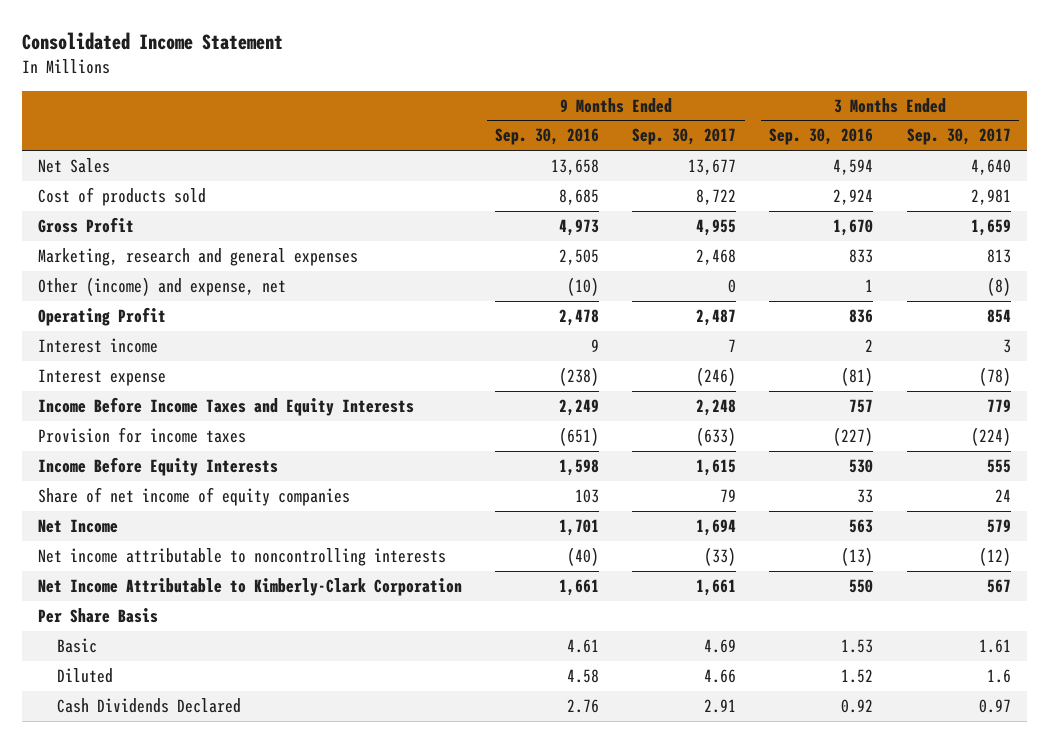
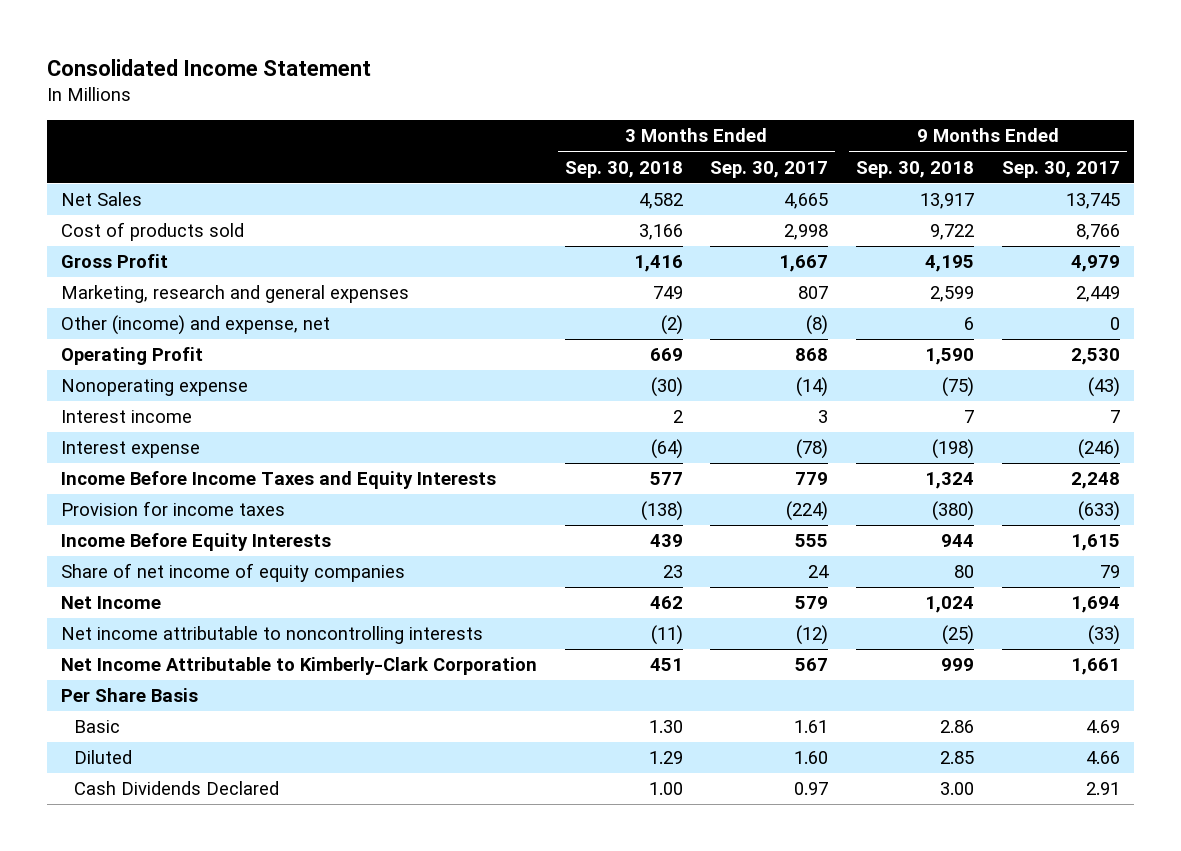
- | 9 Months Ended Sep. 30, 2016 | 9 Months Ended Sep. 30, 2017 | 3 Months Ended Sep. 30, 2016 | 3 Months Ended Sep. 30, 2017
+ | 3 Months Ended Sep. 30, 2018 | 3 Months Ended Sep. 30, 2017 | 9 Months Ended Sep. 30, 2018 | 9 Months Ended Sep. 30, 2017
- Net Sales | 13,658 | 13,677 | 4,594 | 4,640
- Cost of products sold | 8,685 | 8,722 | 2,924 | 2,981
- Gross Profit | 4,973 | 4,955 | 1,670 | 1,659
- Marketing, research and general expenses | 2,505 | 2,468 | 833 | 813
+ Net Sales | 4,582 | 4,665 | 13,917 | 13,745
+ Cost of products sold | 3,166 | 2,998 | 9,722 | 8,766
+ Gross Profit | 1,416 | 1,667 | 4,195 | 4,979
+ Marketing, research and general expenses | 749 | 807 | 2,599 | 2,449
- Operating Profit | 2,478 | 2,487 | 836 | 854
+ Operating Profit | 669 | 868 | 1,590 | 2,530
+ Nonoperating expense | (30) | (14) | (75) | (43)
- Diluted | 4.58 | 4.66 | 1.52 | 1.6
+ Diluted | 1.29 | 1.60 | 2.85 | 4.66

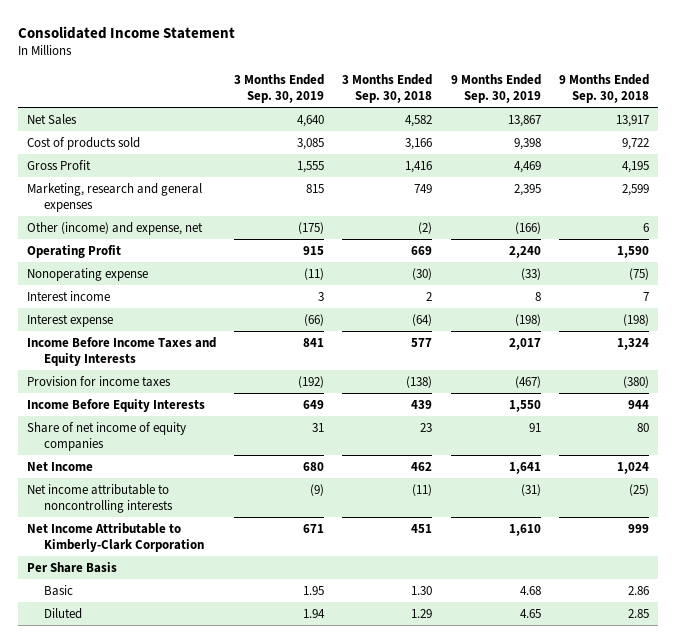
- | 3 Months Ended Sep. 30, 2018 | 3 Months Ended Sep. 30, 2017 | 9 Months Ended Sep. 30, 2018 | 9 Months Ended Sep. 30, 2017
+ | 3 Months Ended Sep. 30, 2019 | 3 Months Ended Sep. 30, 2018 | 9 Months Ended Sep. 30, 2019 | 9 Months Ended Sep. 30, 2018
- Cash Dividends Declared | 1.00 | 0.97 | 3.00 | 2.91

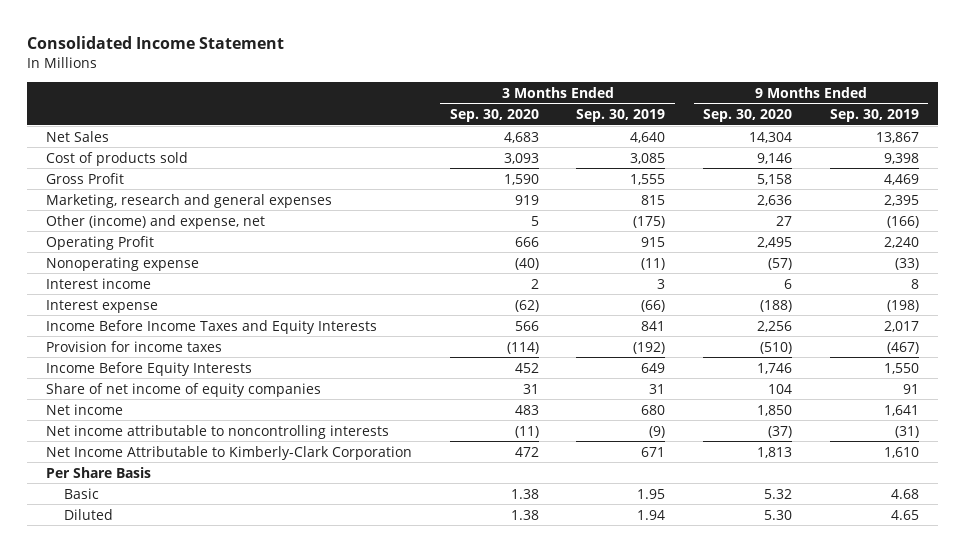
- | 3 Months Ended Sep. 30, 2019 | 3 Months Ended Sep. 30, 2018 | 9 Months Ended Sep. 30, 2019 | 9 Months Ended Sep. 30, 2018
+ | 3 Months Ended Sep. 30, 2020 | 3 Months Ended Sep. 30, 2019 | 9 Months Ended Sep. 30, 2020 | 9 Months Ended Sep. 30, 2019
- Net Income | 680 | 462 | 1,641 | 1,024
+ Net income | 483 | 680 | 1,850 | 1,641

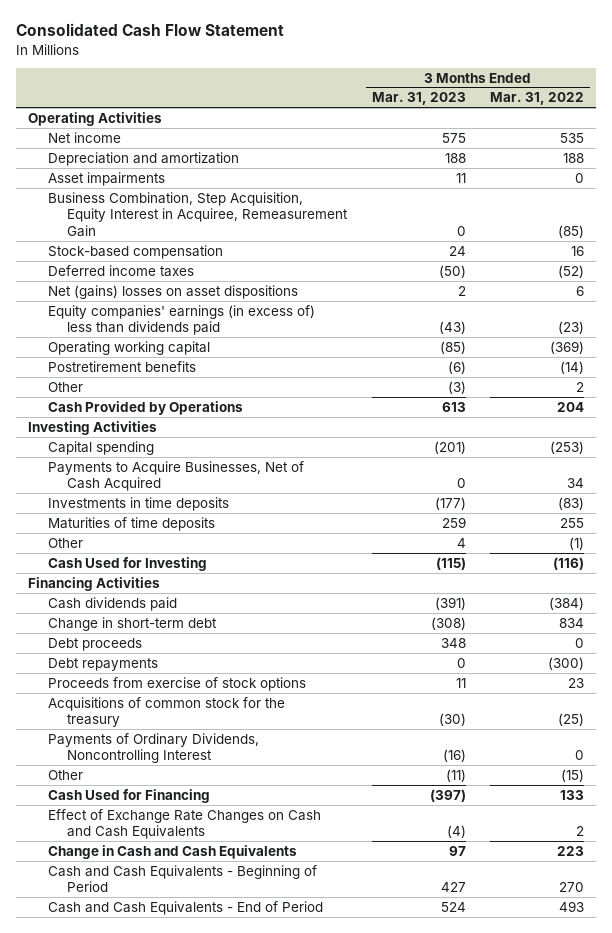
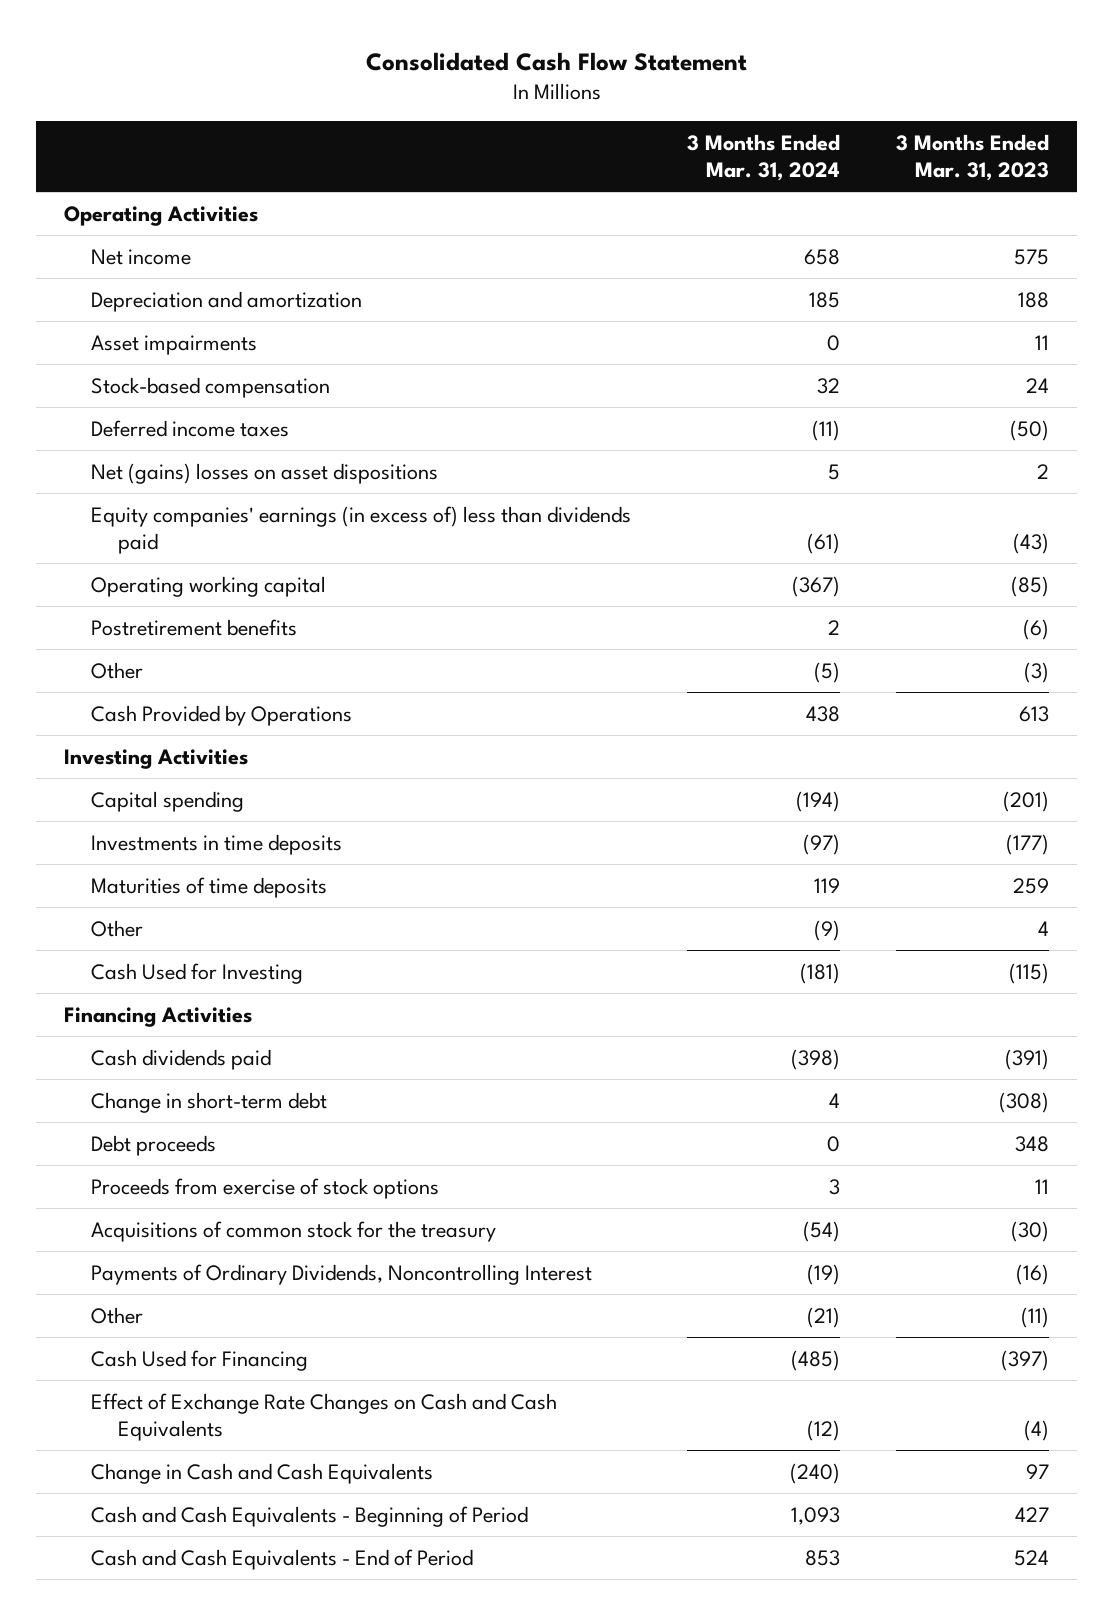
- | 3 Months Ended Mar. 31, 2023 | 3 Months Ended Mar. 31, 2022
+ | 3 Months Ended Mar. 31, 2024 | 3 Months Ended Mar. 31, 2023
- Business Combination, Step Acquisition, Equity Interest in Acquiree, Remeasurement Gain | 0 | (85)
- Payments to Acquire Businesses, Net of Cash Acquired | 0 | 34
- Debt repayments | 0 | (300)

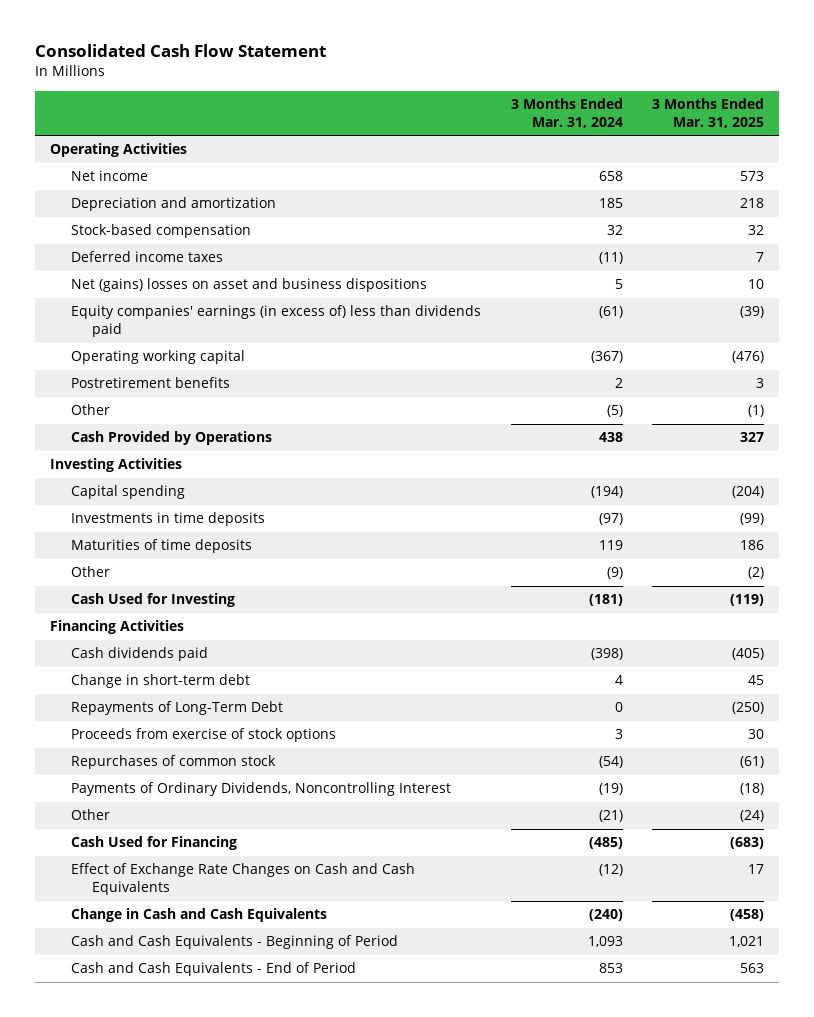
- | 3 Months Ended Mar. 31, 2024 | 3 Months Ended Mar. 31, 2023
+ | 3 Months Ended Mar. 31, 2024 | 3 Months Ended Mar. 31, 2025
- Asset impairments | 0 | 11
- Net (gains) losses on asset dispositions | 5 | 2
+ Net (gains) losses on asset and business dispositions | 5 | 10
- Debt proceeds | 0 | 348
+ Repayments of Long-Term Debt | 0 | (250)
- Acquisitions of common stock for the treasury | (54) | (30)
+ Repurchases of common stock | (54) | (61)

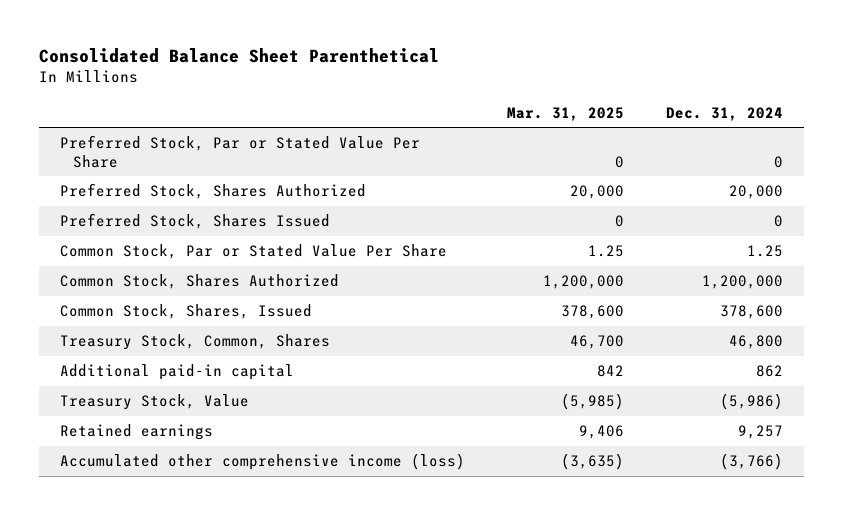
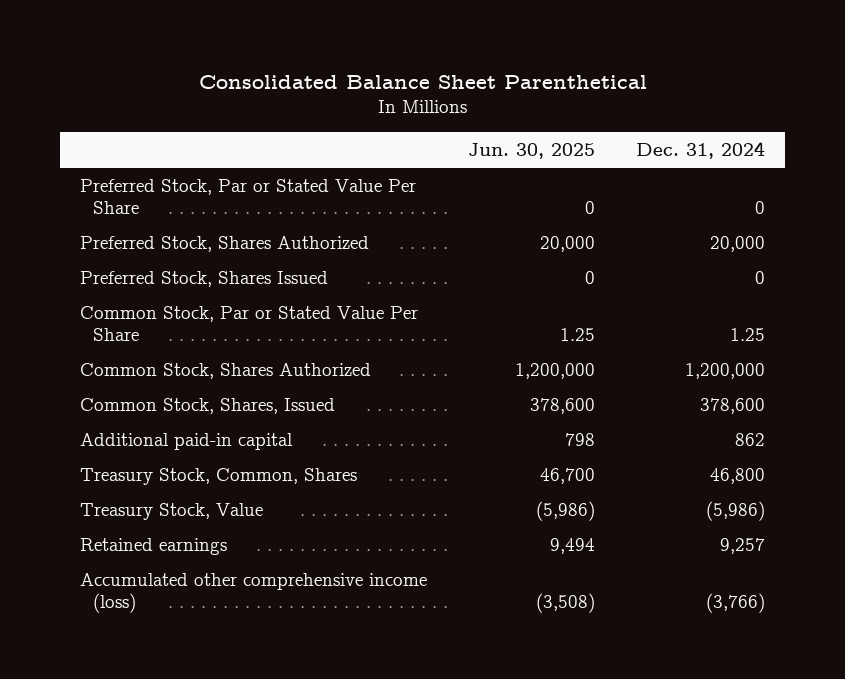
- | Mar. 31, 2025 | Dec. 31, 2024
+ | Jun. 30, 2025 | Dec. 31, 2024
moved down: Treasury Stock, Common, Shares | 46,700 | 46,800

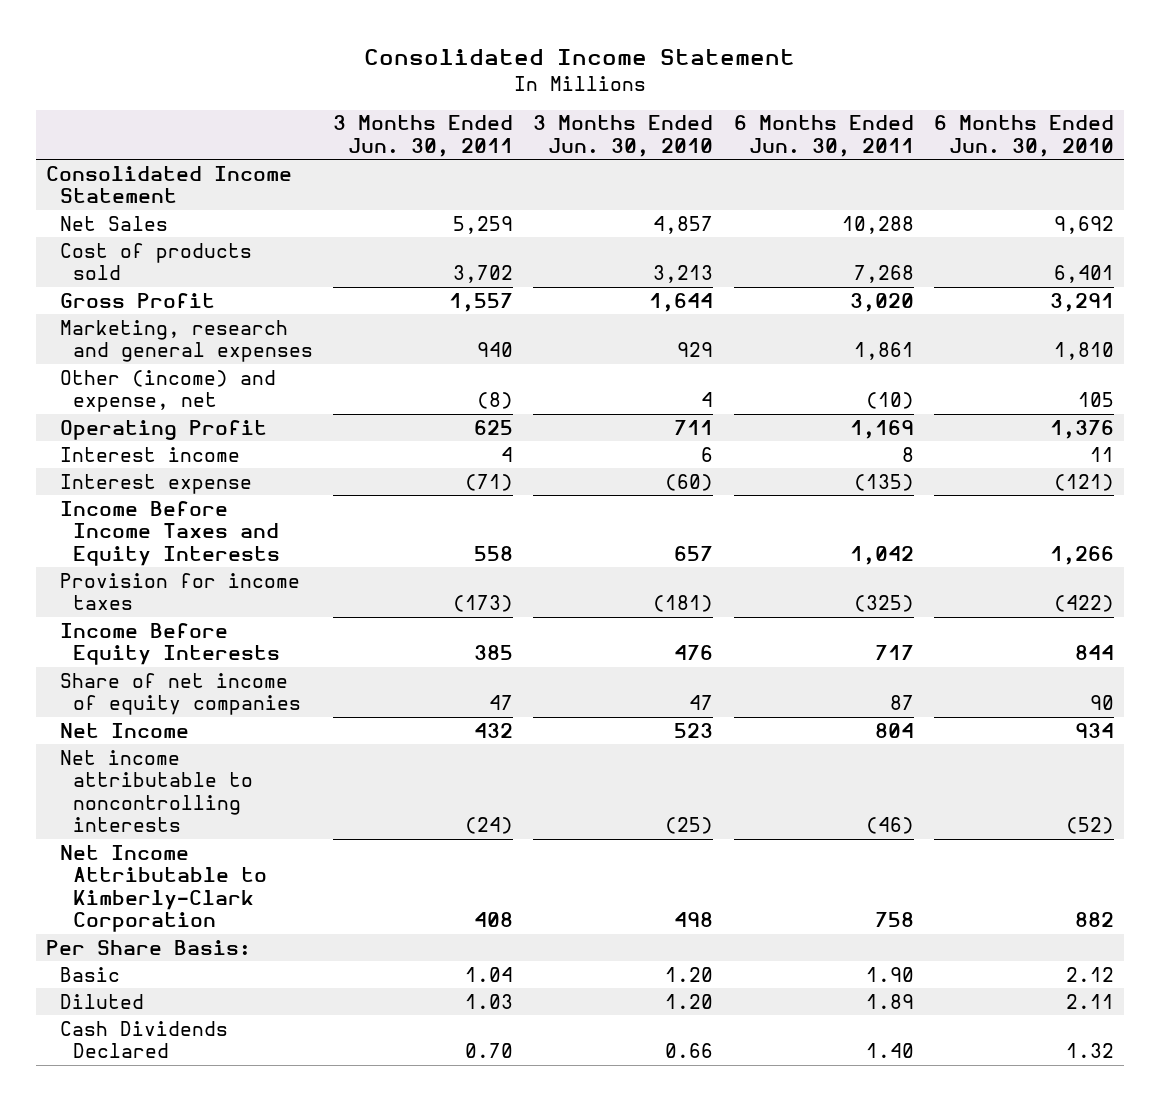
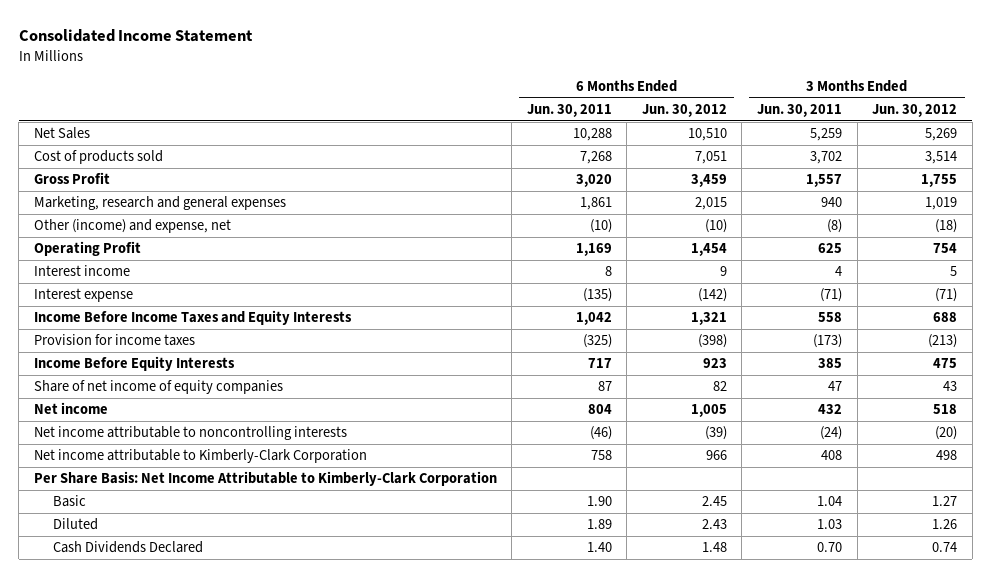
- | 3 Months Ended Jun. 30, 2011 | 3 Months Ended Jun. 30, 2010 | 6 Months Ended Jun. 30, 2011 | 6 Months Ended Jun. 30, 2010
+ | 6 Months Ended Jun. 30, 2011 | 6 Months Ended Jun. 30, 2012 | 3 Months Ended Jun. 30, 2011 | 3 Months Ended Jun. 30, 2012
- Consolidated Income Statement
- Net Income | 432 | 523 | 804 | 934
+ Net income | 804 | 1,005 | 432 | 518
- Net Income Attributable to Kimberly-Clark Corporation | 408 | 498 | 758 | 882
- Per Share Basis:
+ Net income attributable to Kimberly-Clark Corporation | 758 | 966 | 408 | 498
+ Per Share Basis: Net Income Attributable to Kimberly-Clark Corporation

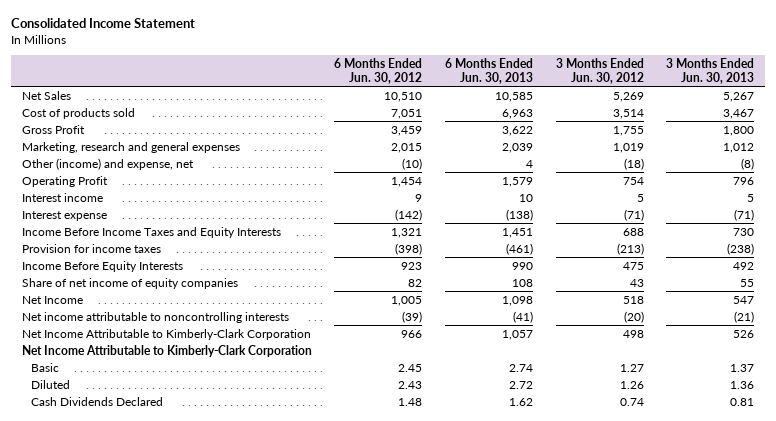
- | 6 Months Ended Jun. 30, 2011 | 6 Months Ended Jun. 30, 2012 | 3 Months Ended Jun. 30, 2011 | 3 Months Ended Jun. 30, 2012
+ | 6 Months Ended Jun. 30, 2012 | 6 Months Ended Jun. 30, 2013 | 3 Months Ended Jun. 30, 2012 | 3 Months Ended Jun. 30, 2013
- Net income | 804 | 1,005 | 432 | 518
+ Net Income | 1,005 | 1,098 | 518 | 547
- Net income attributable to Kimberly-Clark Corporation | 758 | 966 | 408 | 498
- Per Share Basis: Net Income Attributable to Kimberly-Clark Corporation
+ Net Income Attributable to Kimberly-Clark Corporation | 966 | 1,057 | 498 | 526
+ Net Income Attributable to Kimberly-Clark Corporation

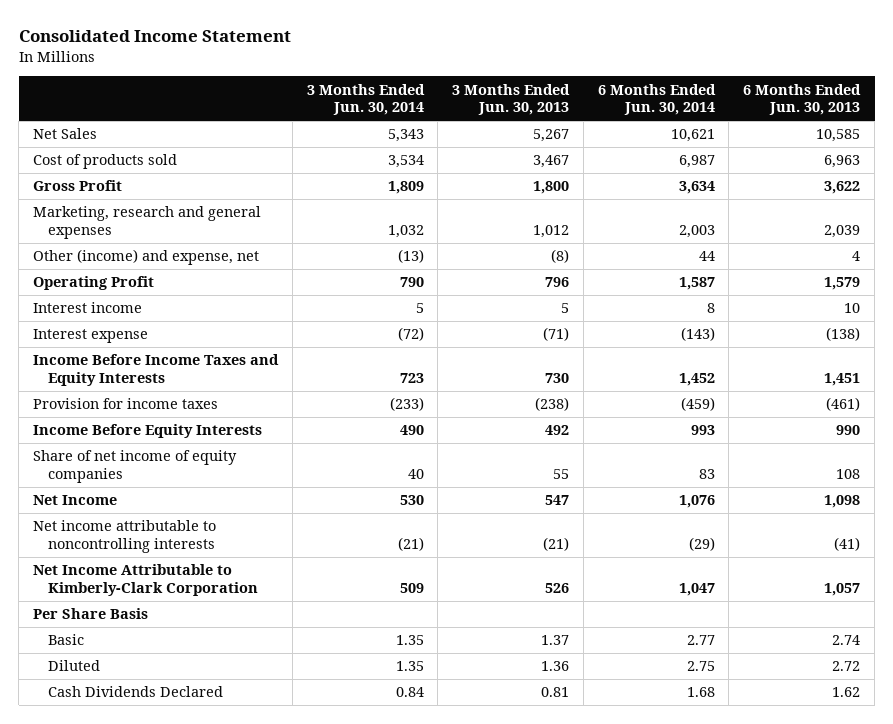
- | 6 Months Ended Jun. 30, 2012 | 6 Months Ended Jun. 30, 2013 | 3 Months Ended Jun. 30, 2012 | 3 Months Ended Jun. 30, 2013
+ | 3 Months Ended Jun. 30, 2014 | 3 Months Ended Jun. 30, 2013 | 6 Months Ended Jun. 30, 2014 | 6 Months Ended Jun. 30, 2013
- Net Income Attributable to Kimberly-Clark Corporation
+ Per Share Basis

